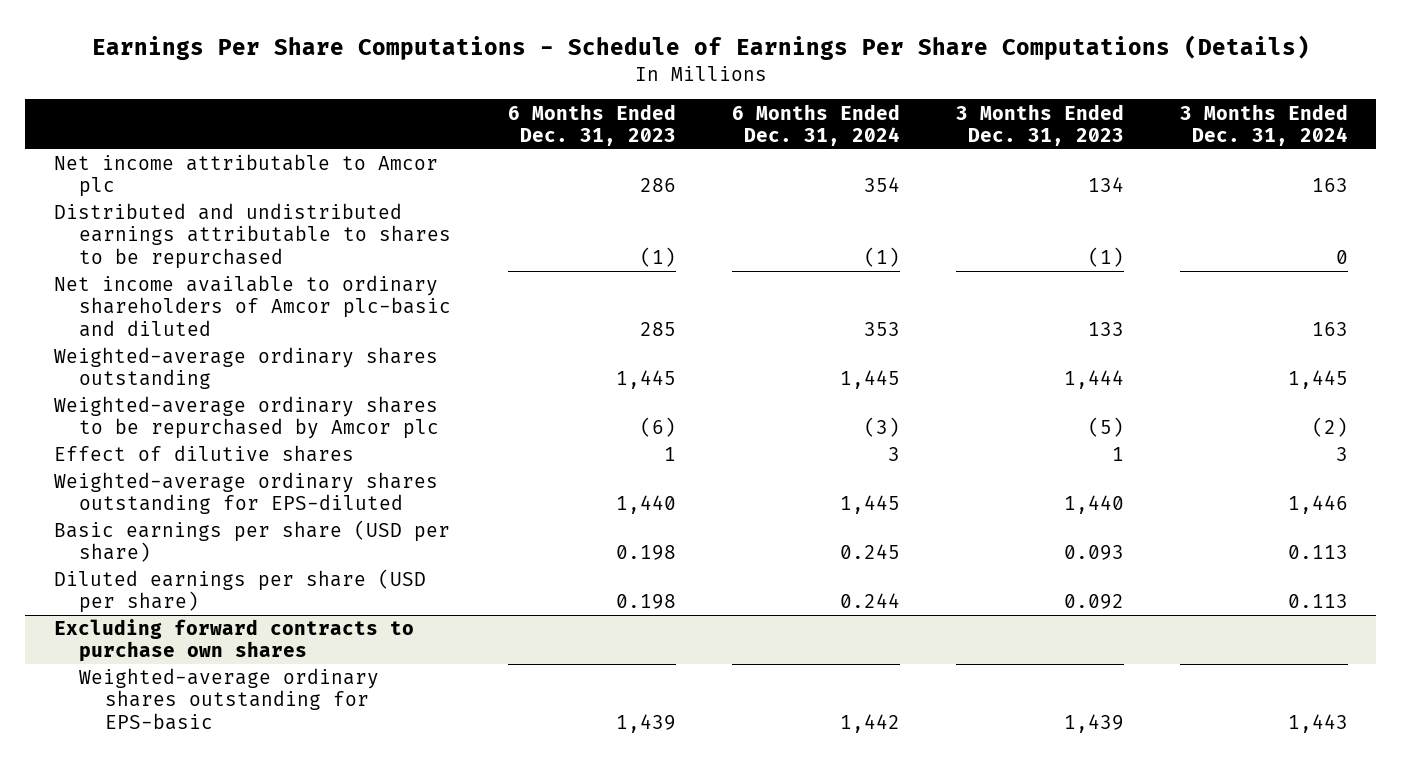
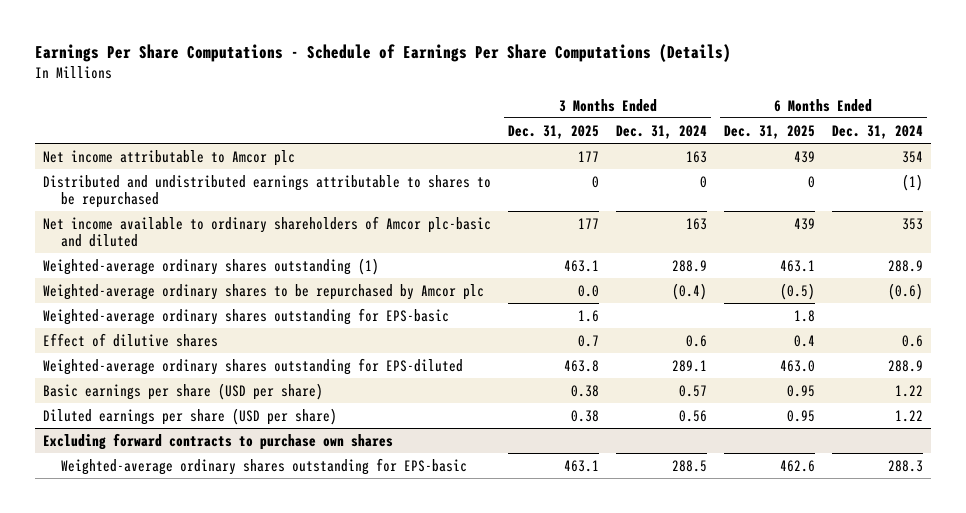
- | 6 Months Ended Dec. 31, 2023 | 6 Months Ended Dec. 31, 2024 | 3 Months Ended Dec. 31, 2023 | 3 Months Ended Dec. 31, 2024
+ | 3 Months Ended Dec. 31, 2025 | 3 Months Ended Dec. 31, 2024 | 6 Months Ended Dec. 31, 2025 | 6 Months Ended Dec. 31, 2024
- Weighted-average ordinary shares outstanding | 1,445 | 1,445 | 1,444 | 1,445
- Weighted-average ordinary shares to be repurchased by Amcor plc | (6) | (3) | (5) | (2)
- Effect of dilutive shares | 1 | 3 | 1 | 3
- Weighted-average ordinary shares outstanding for EPS-diluted | 1,440 | 1,445 | 1,440 | 1,446
- Basic earnings per share (USD per share) | 0.198 | 0.245 | 0.093 | 0.113
- Diluted earnings per share (USD per share) | 0.198 | 0.244 | 0.092 | 0.113
+ Weighted-average ordinary shares outstanding (1) | 463.1 | 288.9 | 463.1 | 288.9
+ Weighted-average ordinary shares to be repurchased by Amcor plc | 0.0 | (0.4) | (0.5) | (0.6)
+ Weighted-average ordinary shares outstanding for EPS-basic | 1.6 | | 1.8 |
+ Effect of dilutive shares | 0.7 | 0.6 | 0.4 | 0.6
+ Weighted-average ordinary shares outstanding for EPS-diluted | 463.8 | 289.1 | 463.0 | 288.9
+ Basic earnings per share (USD per share) | 0.38 | 0.57 | 0.95 | 1.22
+ Diluted earnings per share (USD per share) | 0.38 | 0.56 | 0.95 | 1.22
@ Excluding forward contracts to purchase own shares
- Weighted-average ordinary shares outstanding for EPS-basic | 1,439 | 1,442 | 1,439 | 1,443
+ Weighted-average ordinary shares outstanding for EPS-basic | 463.1 | 288.5 | 462.6 | 288.3

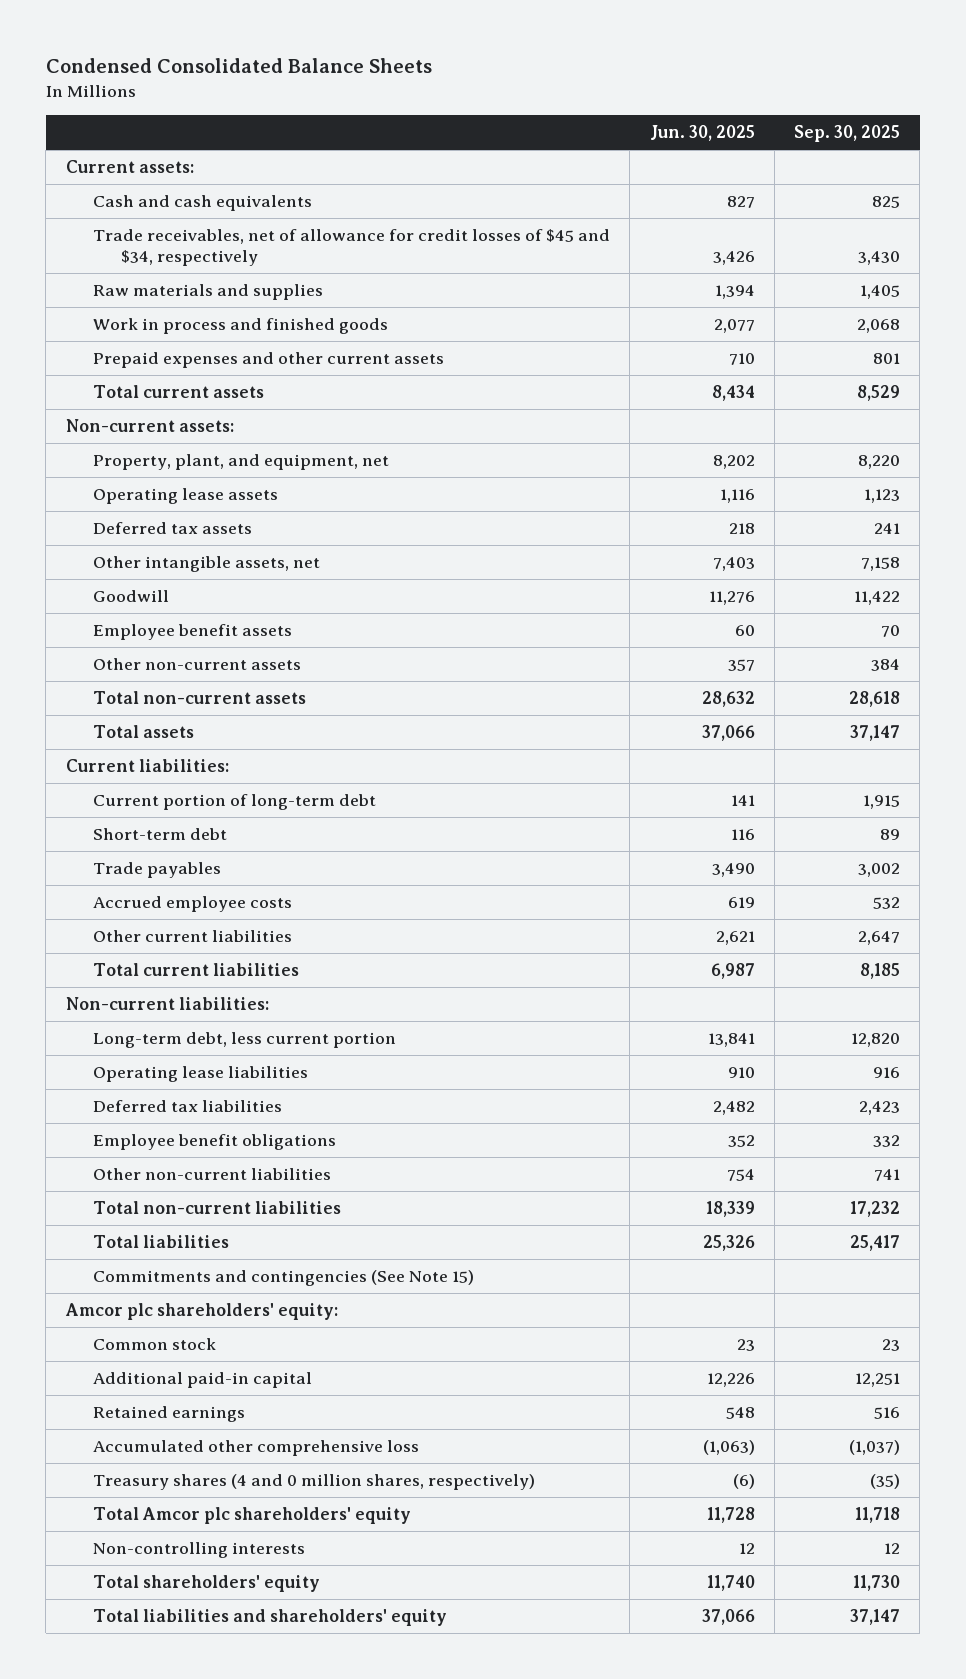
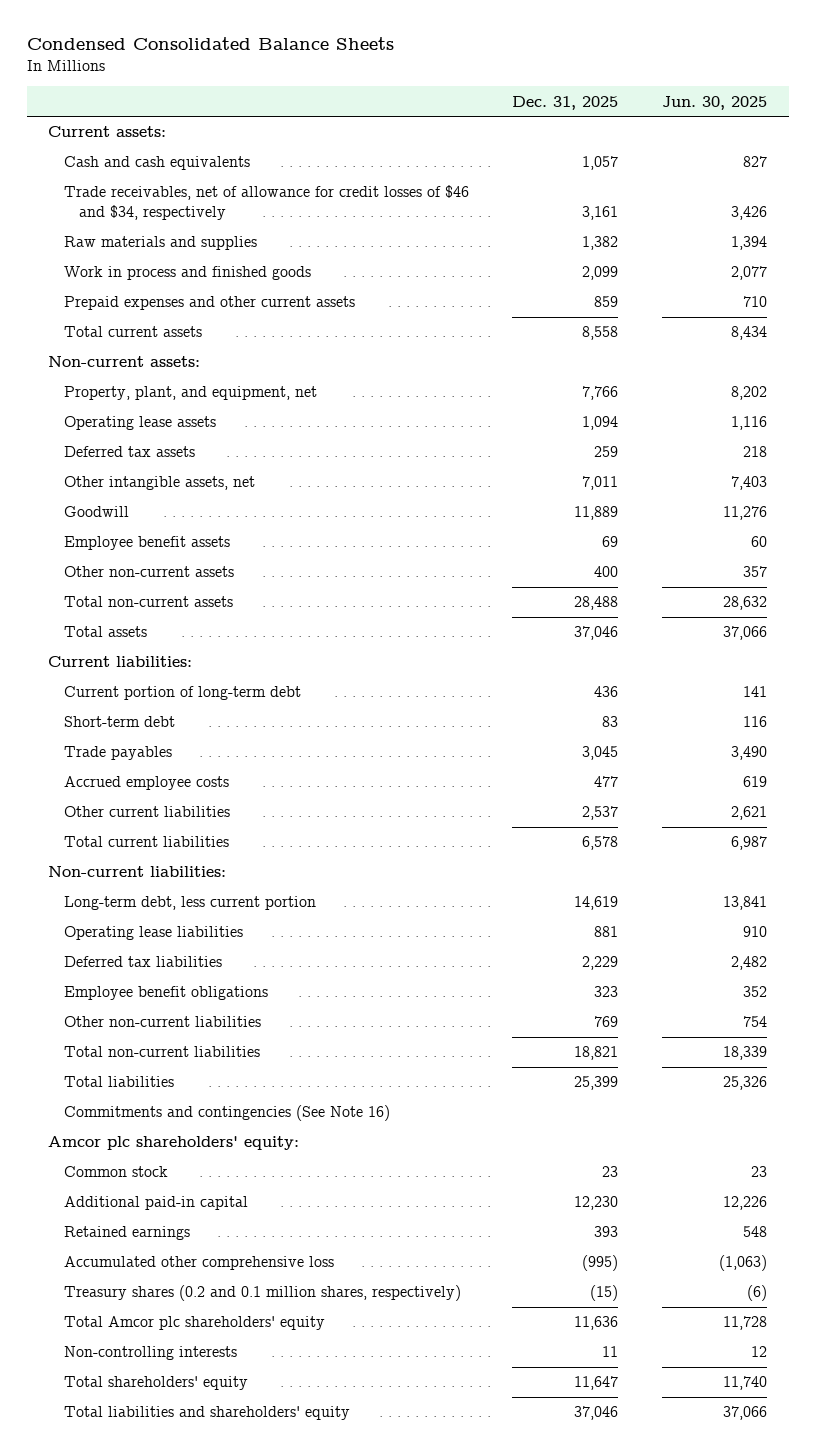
- | Jun. 30, 2025 | Sep. 30, 2025
+ | Dec. 31, 2025 | Jun. 30, 2025
- Trade receivables, net of allowance for credit losses of $45 and $34, respectively | 3,426 | 3,430
+ Trade receivables, net of allowance for credit losses of $46 and $34, respectively | 3,161 | 3,426
- Commitments and contingencies (See Note 15)
+ Commitments and contingencies (See Note 16)
- Treasury shares (4 and 0 million shares, respectively) | (6) | (35)
+ Treasury shares (0.2 and 0.1 million shares, respectively) | (15) | (6)

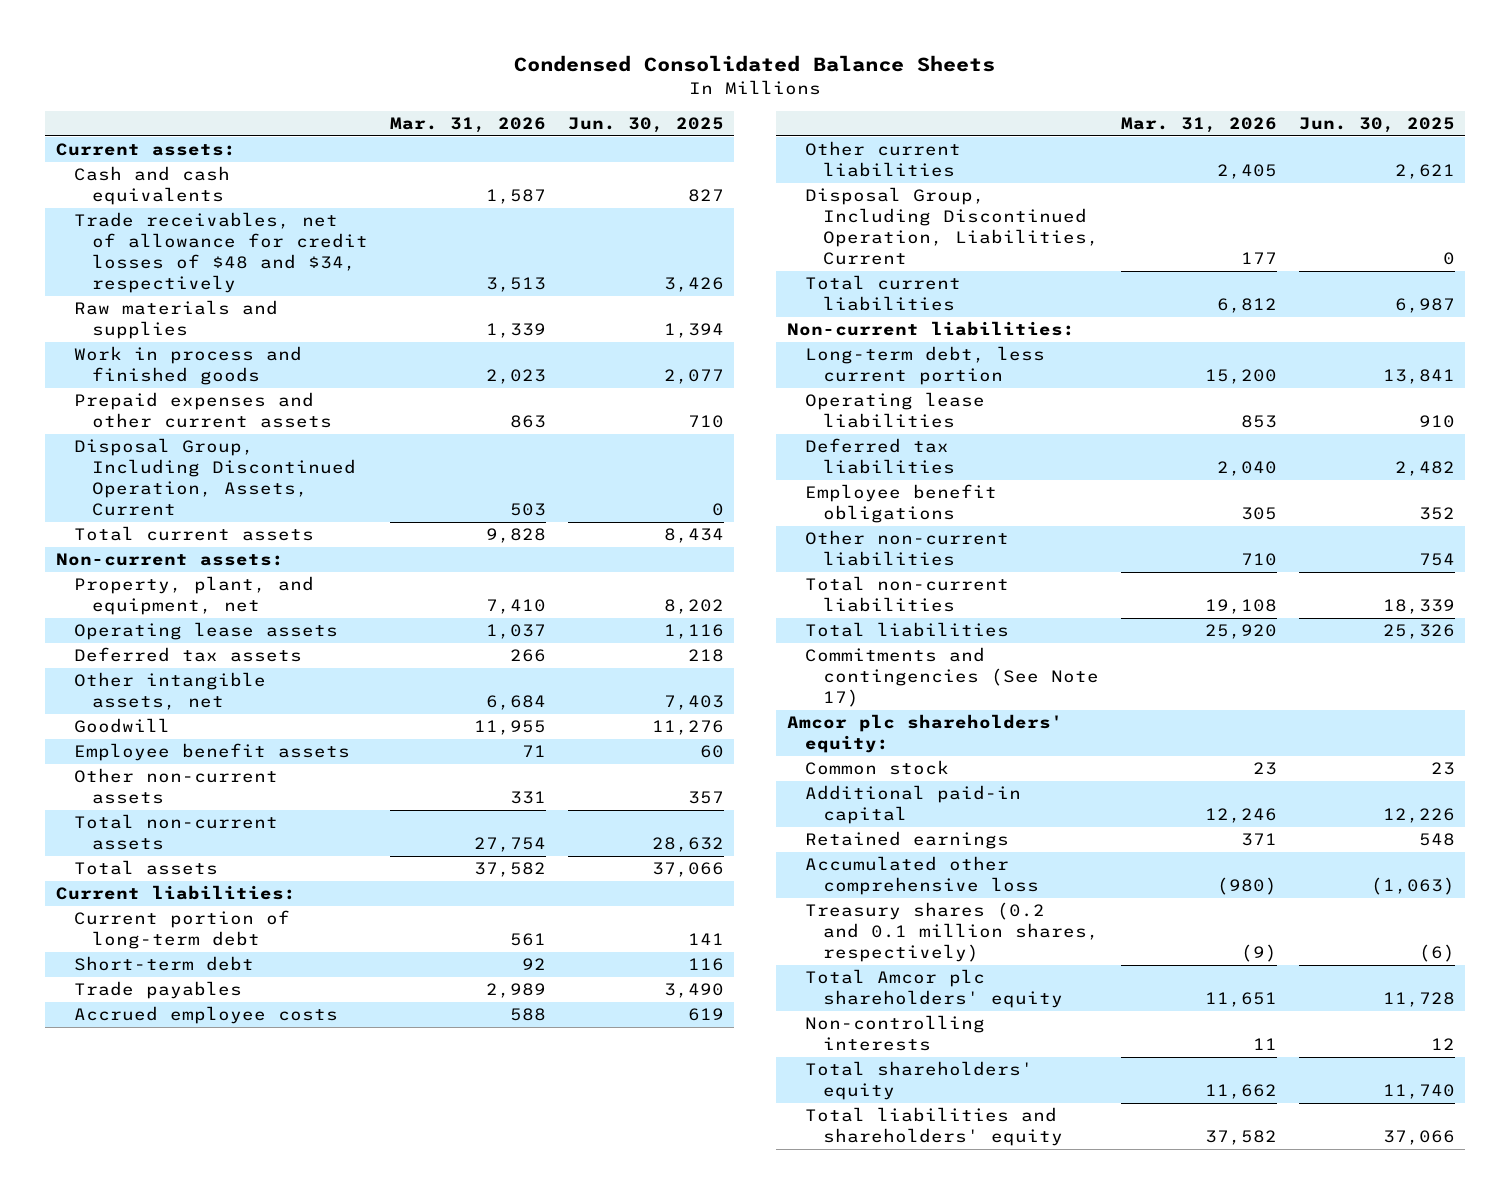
- | Dec. 31, 2025 | Jun. 30, 2025
+ | Mar. 31, 2026 | Jun. 30, 2025
- Trade receivables, net of allowance for credit losses of $46 and $34, respectively | 3,161 | 3,426
+ Trade receivables, net of allowance for credit losses of $48 and $34, respectively | 3,513 | 3,426
+ Disposal Group, Including Discontinued Operation, Assets, Current | 503 | 0
+ Disposal Group, Including Discontinued Operation, Liabilities, Current | 177 | 0
- Commitments and contingencies (See Note 16)
+ Commitments and contingencies (See Note 17)

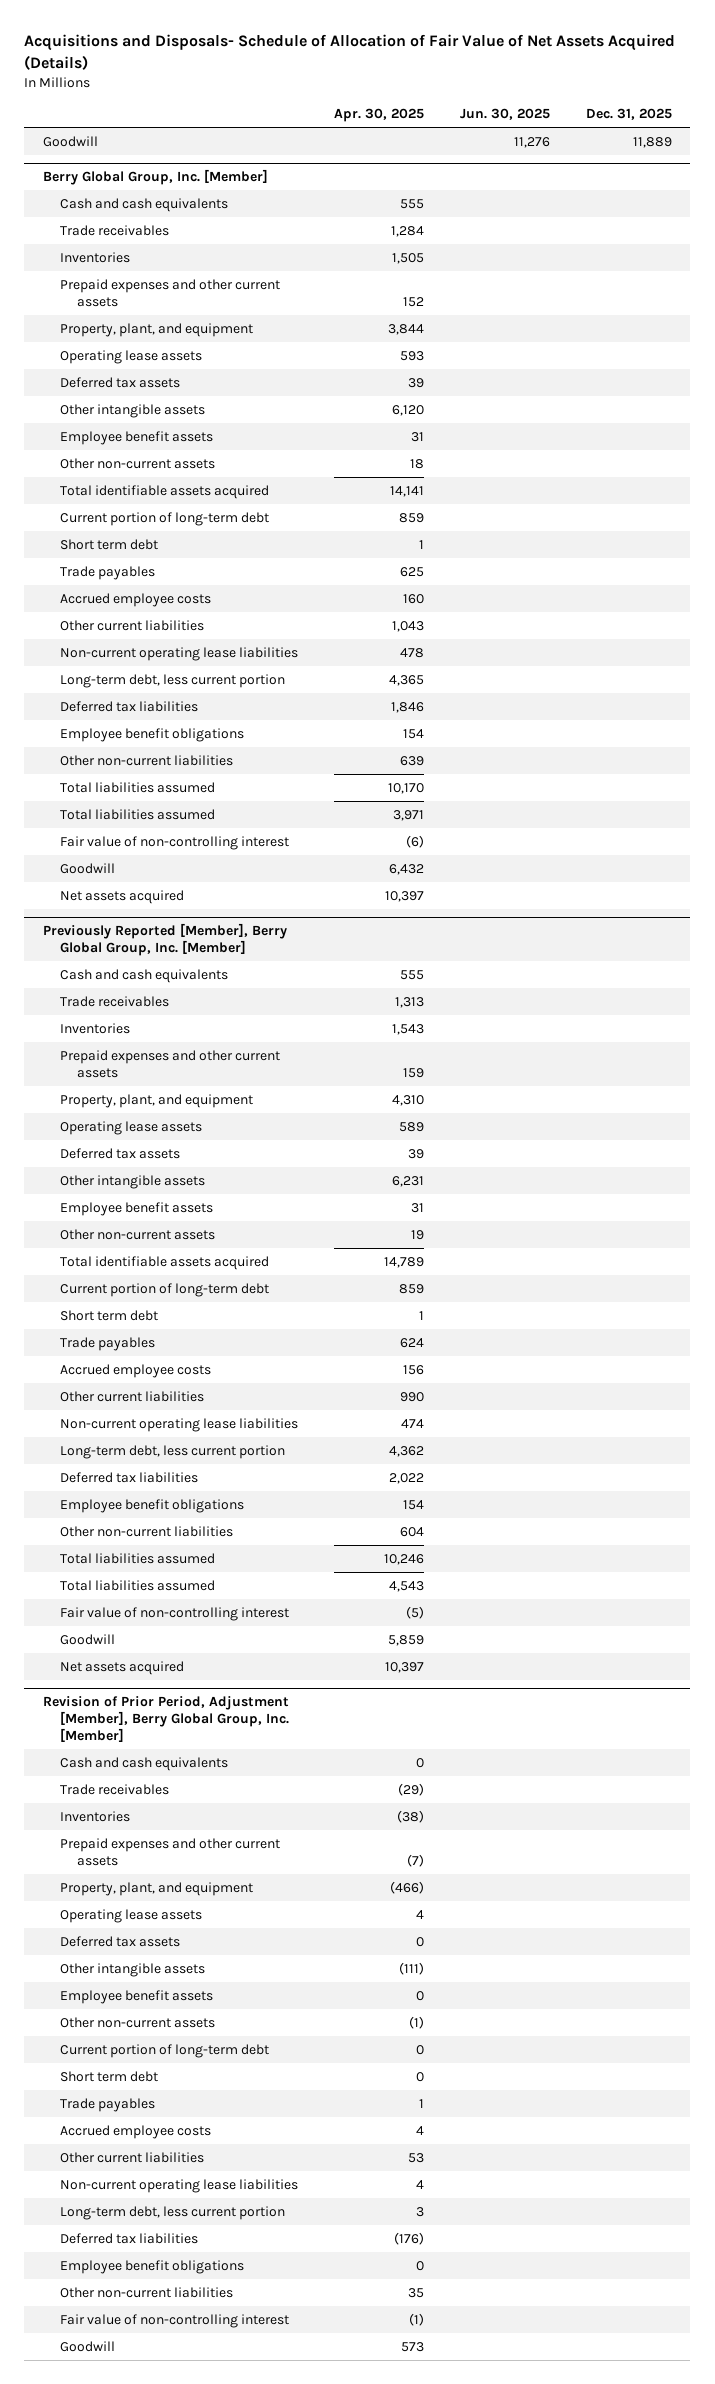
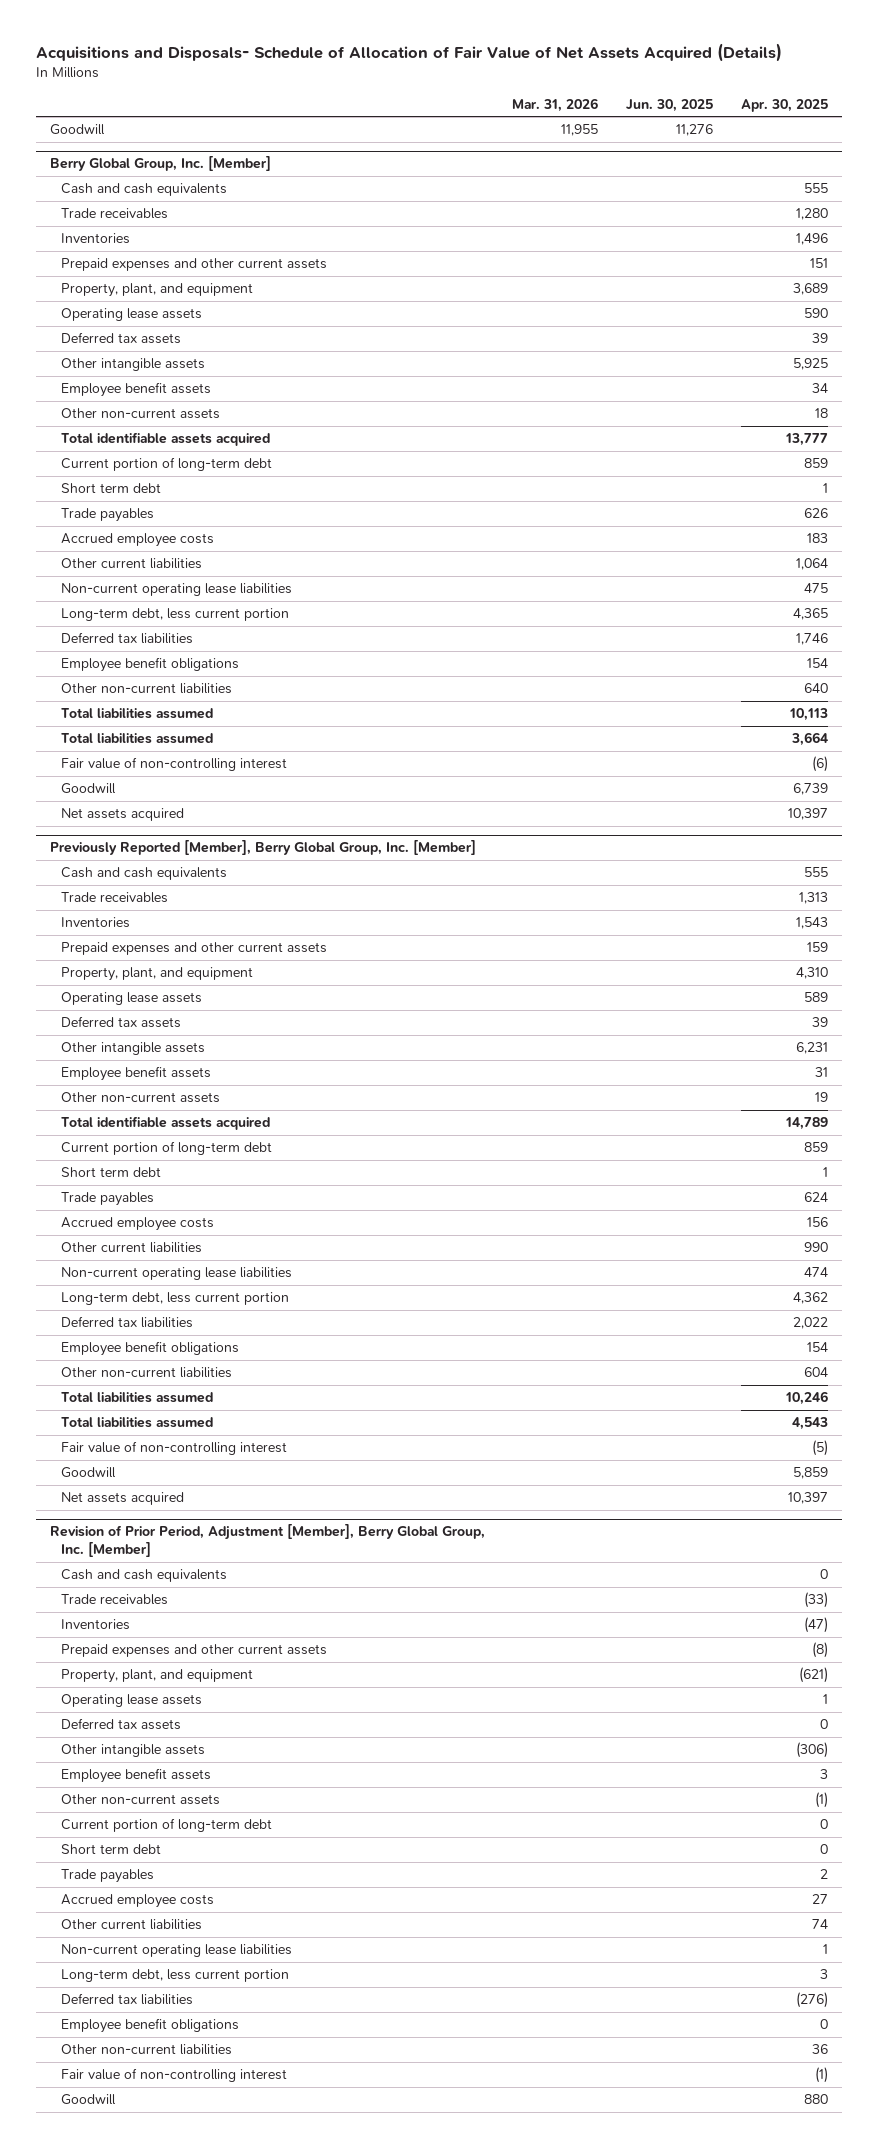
- | Apr. 30, 2025 | Jun. 30, 2025 | Dec. 31, 2025
+ | Mar. 31, 2026 | Jun. 30, 2025 | Apr. 30, 2025
@ Berry Global Group, Inc. [Member]
- Trade receivables | 1,284 | |
- Inventories | 1,505 | |
- Prepaid expenses and other current assets | 152 | |
- Property, plant, and equipment | 3,844 | |
- Operating lease assets | 593 | |
+ Trade receivables | | | 1,280
+ Inventories | | | 1,496
+ Prepaid expenses and other current assets | | | 151
+ Property, plant, and equipment | | | 3,689
+ Operating lease assets | | | 590
- Other intangible assets | 6,120 | |
- Employee benefit assets | 31 | |
+ Other intangible assets | | | 5,925
+ Employee benefit assets | | | 34
- Total identifiable assets acquired | 14,141 | |
+ Total identifiable assets acquired | | | 13,777
- Trade payables | 625 | |
- Accrued employee costs | 160 | |
- Other current liabilities | 1,043 | |
- Non-current operating lease liabilities | 478 | |
+ Trade payables | | | 626
+ Accrued employee costs | | | 183
+ Other current liabilities | | | 1,064
+ Non-current operating lease liabilities | | | 475
- Deferred tax liabilities | 1,846 | |
+ Deferred tax liabilities | | | 1,746
- Other non-current liabilities | 639 | |
- Total liabilities assumed | 10,170 | |
- Total liabilities assumed | 3,971 | |
+ Other non-current liabilities | | | 640
+ Total liabilities assumed | | | 10,113
+ Total liabilities assumed | | | 3,664
- Goodwill | 6,432 | |
+ Goodwill | | | 6,739
@ Revision of Prior Period, Adjustment [Member], Berry Global Group, Inc. [Member]
- Trade receivables | (29) | |
- Inventories | (38) | |
- Prepaid expenses and other current assets | (7) | |
- Property, plant, and equipment | (466) | |
- Operating lease assets | 4 | |
+ Trade receivables | | | (33)
+ Inventories | | | (47)
+ Prepaid expenses and other current assets | | | (8)
+ Property, plant, and equipment | | | (621)
+ Operating lease assets | | | 1
- Other intangible assets | (111) | |
- Employee benefit assets | 0 | |
+ Other intangible assets | | | (306)
+ Employee benefit assets | | | 3
- Trade payables | 1 | |
- Accrued employee costs | 4 | |
- Other current liabilities | 53 | |
- Non-current operating lease liabilities | 4 | |
+ Trade payables | | | 2
+ Accrued employee costs | | | 27
+ Other current liabilities | | | 74
+ Non-current operating lease liabilities | | | 1
- Deferred tax liabilities | (176) | |
+ Deferred tax liabilities | | | (276)
- Other non-current liabilities | 35 | |
+ Other non-current liabilities | | | 36
- Goodwill | 573 | |
+ Goodwill | | | 880

